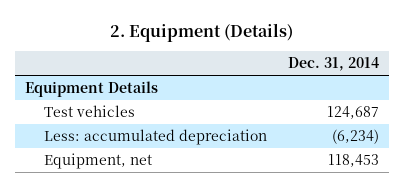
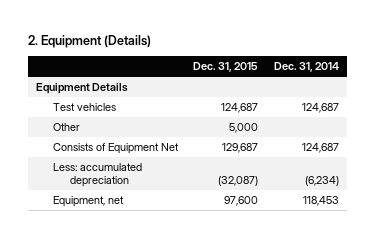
- | Dec. 31, 2014
+ | Dec. 31, 2015 | Dec. 31, 2014
+ Other | 5,000 |
+ Consists of Equipment Net | 129,687 | 124,687

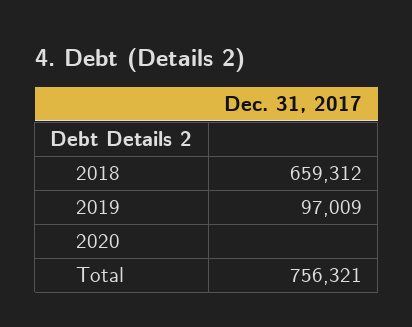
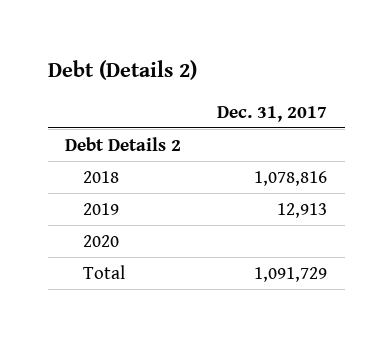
- 4. Debt (Details 2)
+ Debt (Details 2)
- 2018 | 659,312
- 2019 | 97,009
+ 2018 | 1,078,816
+ 2019 | 12,913
- Total | 756,321
+ Total | 1,091,729

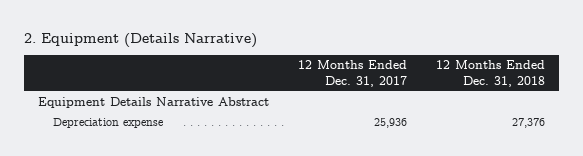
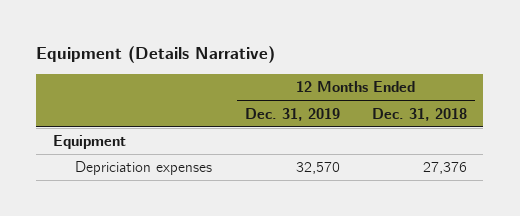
- 2. Equipment (Details Narrative)
+ Equipment (Details Narrative)
- | 12 Months Ended Dec. 31, 2017 | 12 Months Ended Dec. 31, 2018
+ | 12 Months Ended Dec. 31, 2019 | 12 Months Ended Dec. 31, 2018
- Equipment Details Narrative Abstract
- Depreciation expense | 25,936 | 27,376
+ Equipment
+ Depriciation expenses | 32,570 | 27,376

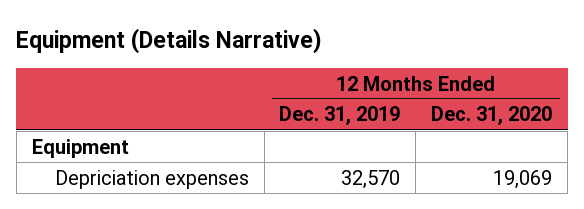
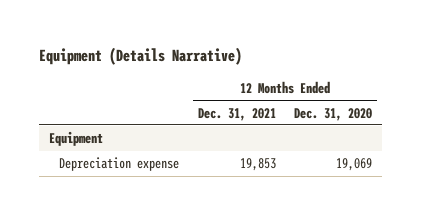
- | 12 Months Ended Dec. 31, 2019 | 12 Months Ended Dec. 31, 2020
+ | 12 Months Ended Dec. 31, 2021 | 12 Months Ended Dec. 31, 2020
- Depriciation expenses | 32,570 | 19,069
+ Depreciation expense | 19,853 | 19,069

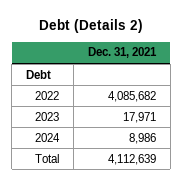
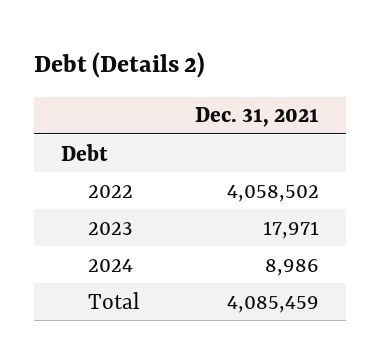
- 2022 | 4,085,682
+ 2022 | 4,058,502
- Total | 4,112,639
+ Total | 4,085,459

